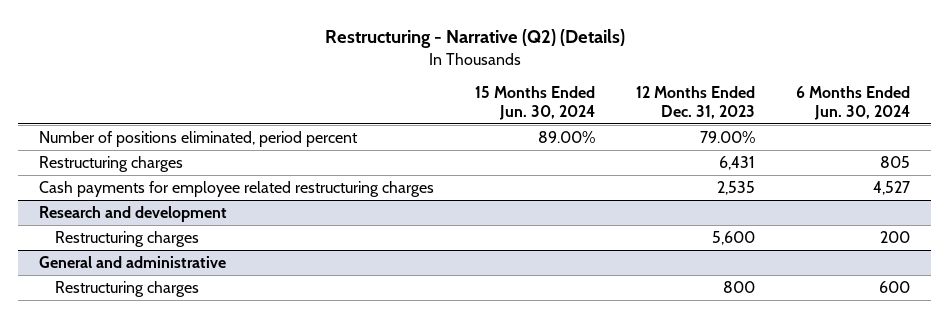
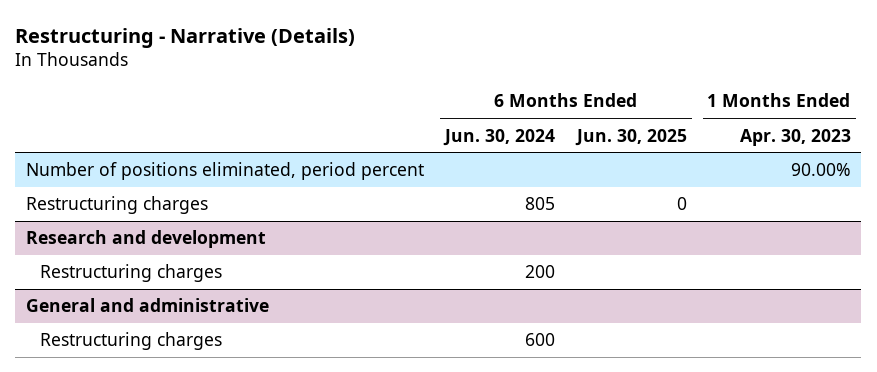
- Restructuring - Narrative (Q2) (Details)
+ Restructuring - Narrative (Details)
- | 15 Months Ended Jun. 30, 2024 | 12 Months Ended Dec. 31, 2023 | 6 Months Ended Jun. 30, 2024
+ | 6 Months Ended Jun. 30, 2024 | 6 Months Ended Jun. 30, 2025 | 1 Months Ended Apr. 30, 2023
- Cash payments for employee related restructuring charges | | 2,535 | 4,527

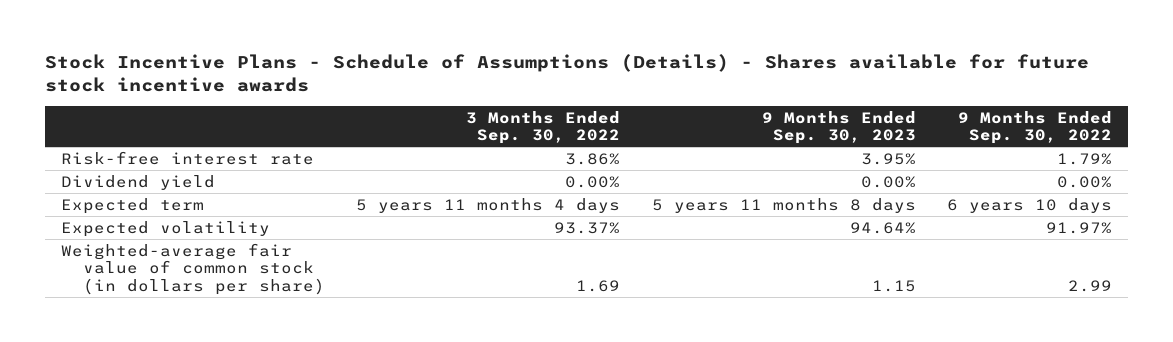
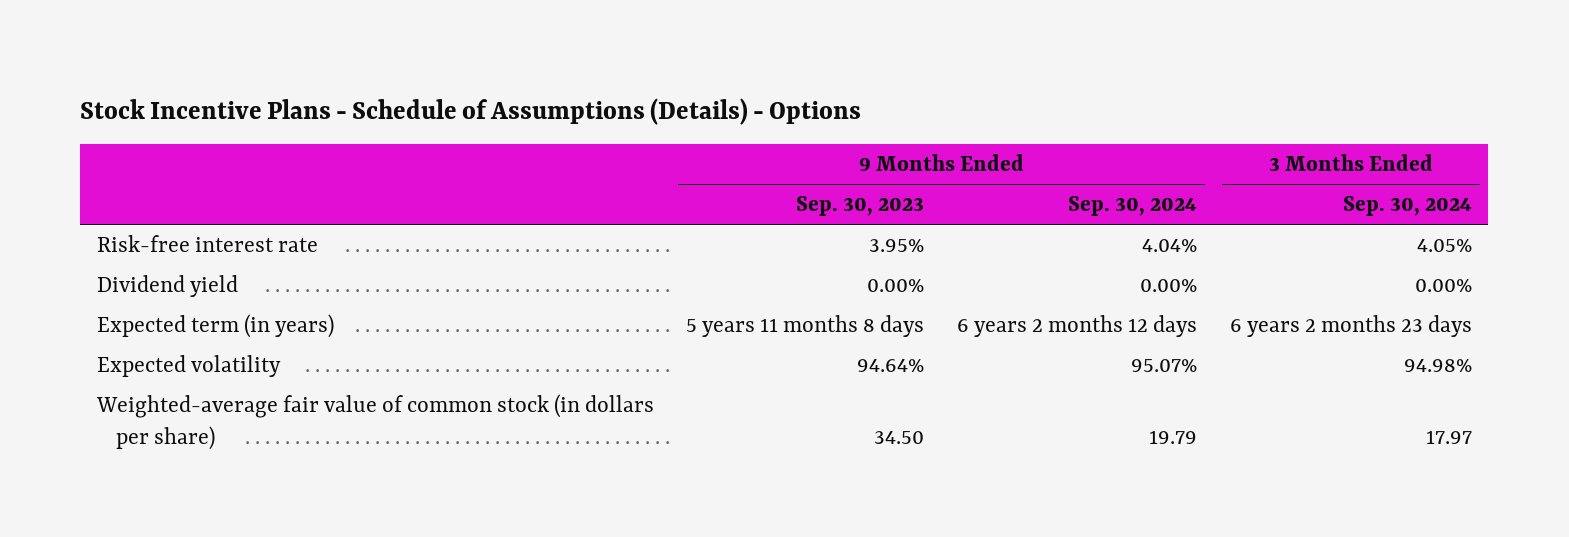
- Stock Incentive Plans - Schedule of Assumptions (Details) - Shares available for future stock incentive awards
+ Stock Incentive Plans - Schedule of Assumptions (Details) - Options
- | 3 Months Ended Sep. 30, 2022 | 9 Months Ended Sep. 30, 2023 | 9 Months Ended Sep. 30, 2022
+ | 9 Months Ended Sep. 30, 2023 | 9 Months Ended Sep. 30, 2024 | 3 Months Ended Sep. 30, 2024
- Expected term | 5 years 11 months 4 days | 5 years 11 months 8 days | 6 years 10 days
+ Expected term (in years) | 5 years 11 months 8 days | 6 years 2 months 12 days | 6 years 2 months 23 days
- Weighted-average fair value of common stock (in dollars per share) | 1.69 | 1.15 | 2.99
+ Weighted-average fair value of common stock (in dollars per share) | 34.50 | 19.79 | 17.97

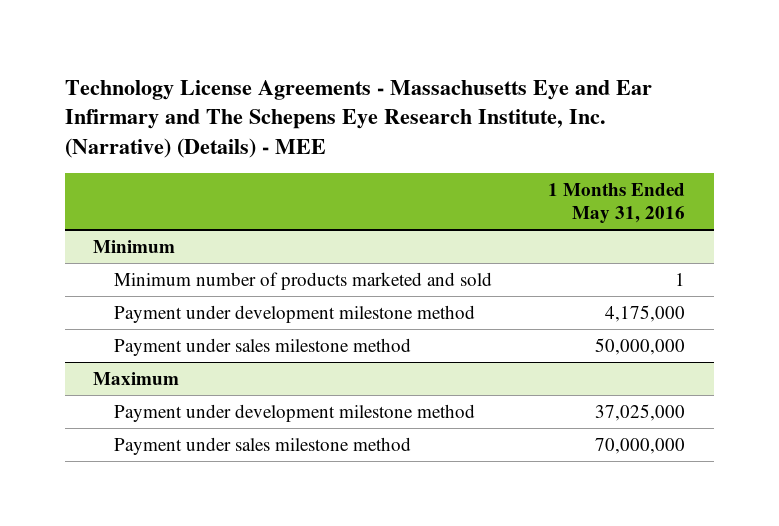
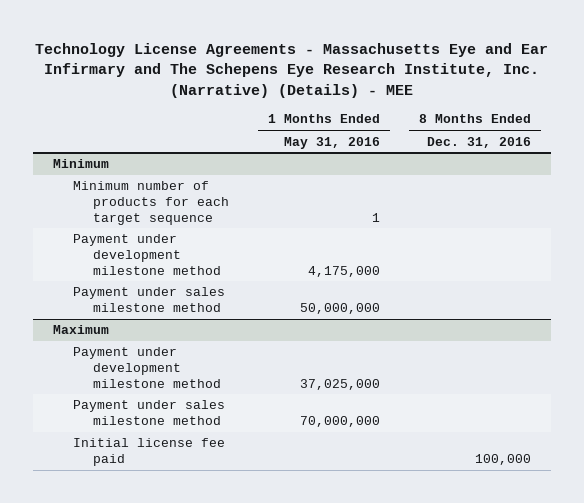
- | 1 Months Ended May 31, 2016
+ | 1 Months Ended May 31, 2016 | 8 Months Ended Dec. 31, 2016
@ Minimum
- Minimum number of products marketed and sold | 1
+ Minimum number of products for each target sequence | 1 |
@ Maximum
+ Initial license fee paid | | 100,000

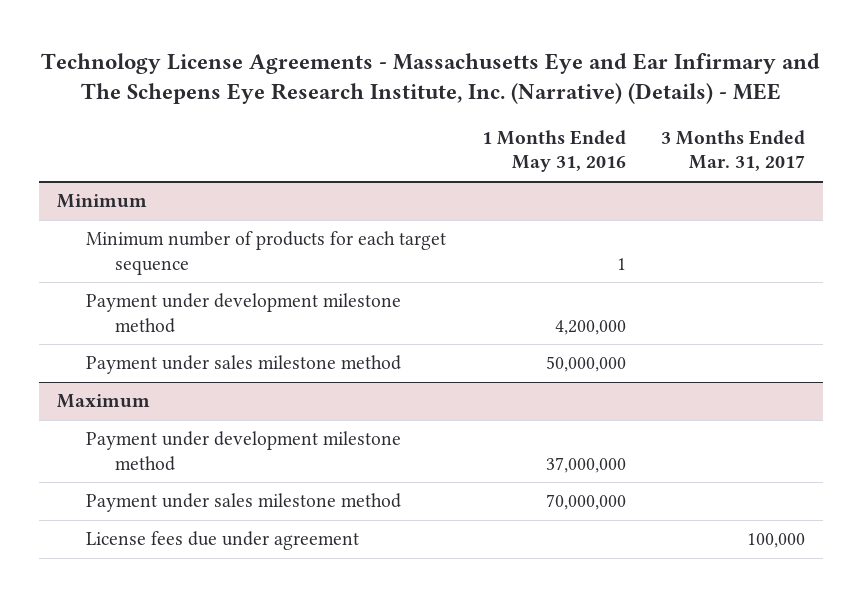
- | 1 Months Ended May 31, 2016 | 8 Months Ended Dec. 31, 2016
+ | 1 Months Ended May 31, 2016 | 3 Months Ended Mar. 31, 2017
@ Minimum
- Payment under development milestone method | 4,175,000 |
+ Payment under development milestone method | 4,200,000 |
@ Maximum
- Payment under development milestone method | 37,025,000 |
+ Payment under development milestone method | 37,000,000 |
- Initial license fee paid | | 100,000
+ License fees due under agreement | | 100,000

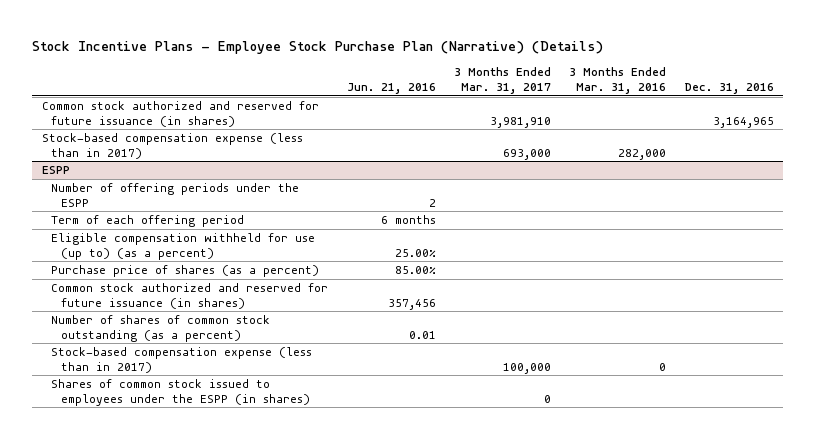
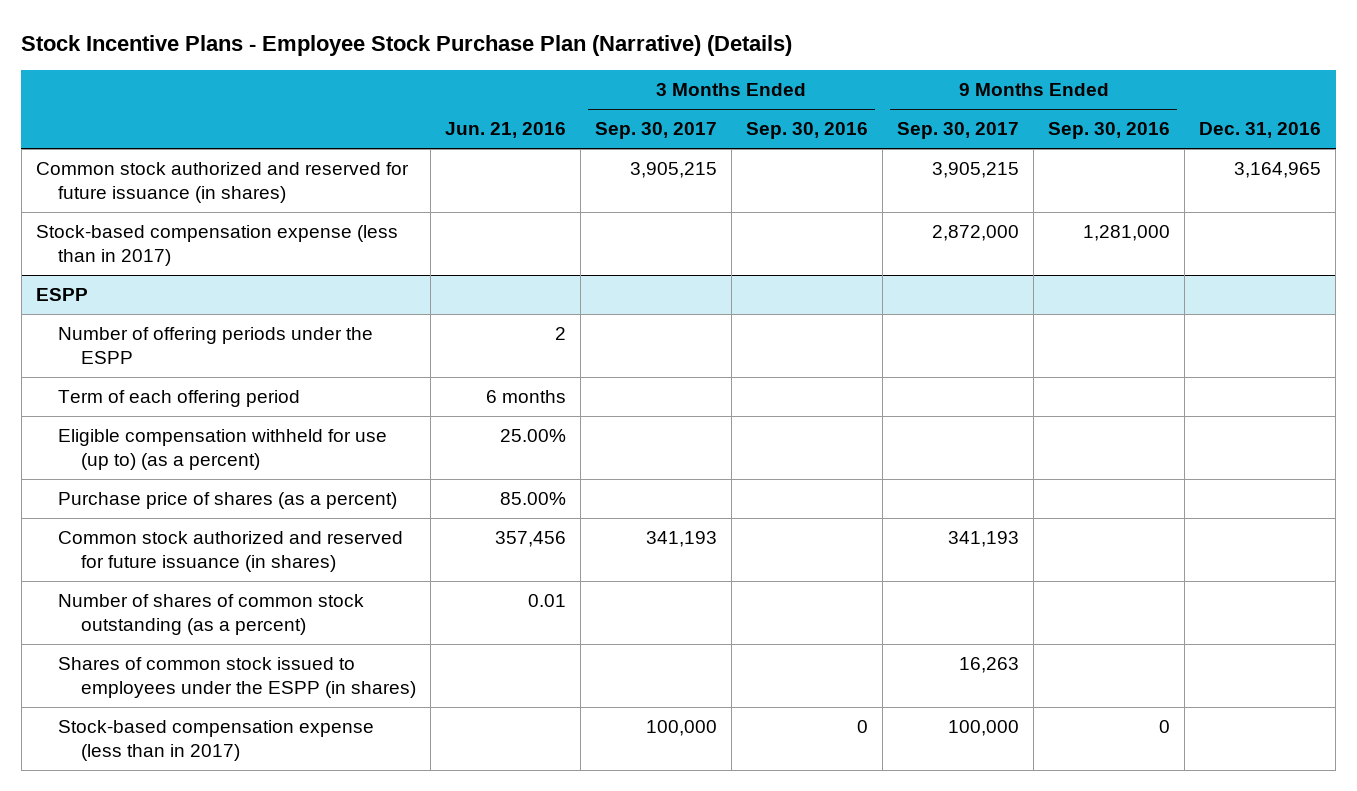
- | Jun. 21, 2016 | 3 Months Ended Mar. 31, 2017 | 3 Months Ended Mar. 31, 2016 | Dec. 31, 2016
+ | Jun. 21, 2016 | 3 Months Ended Sep. 30, 2017 | 3 Months Ended Sep. 30, 2016 | 9 Months Ended Sep. 30, 2017 | 9 Months Ended Sep. 30, 2016 | Dec. 31, 2016
@ ESPP
moved down: Stock-based compensation expense (less than in 2017) | | 100,000 | 0 | 100,000 | 0 |

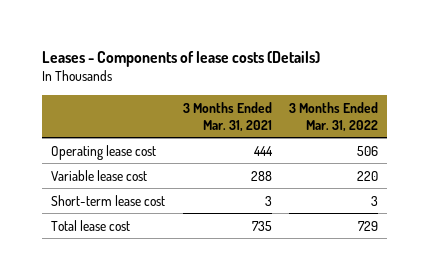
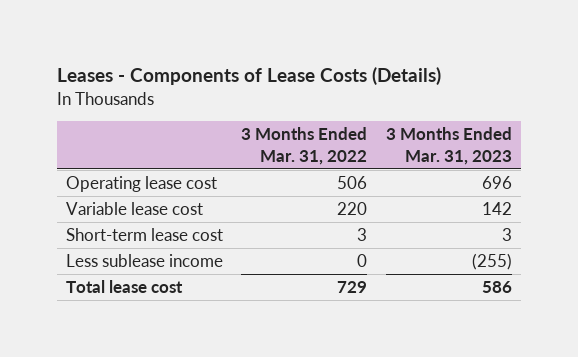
- Leases - Components of lease costs (Details)
+ Leases - Components of Lease Costs (Details)
- | 3 Months Ended Mar. 31, 2021 | 3 Months Ended Mar. 31, 2022
+ | 3 Months Ended Mar. 31, 2022 | 3 Months Ended Mar. 31, 2023
+ Less sublease income | 0 | (255)

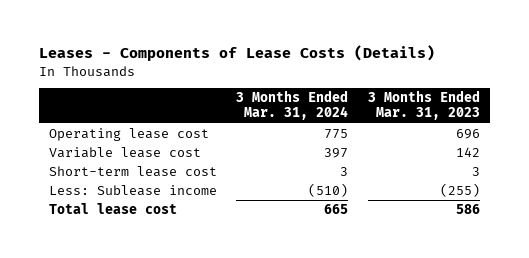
- | 3 Months Ended Mar. 31, 2022 | 3 Months Ended Mar. 31, 2023
+ | 3 Months Ended Mar. 31, 2024 | 3 Months Ended Mar. 31, 2023
- Less sublease income | 0 | (255)
+ Less: Sublease income | (510) | (255)

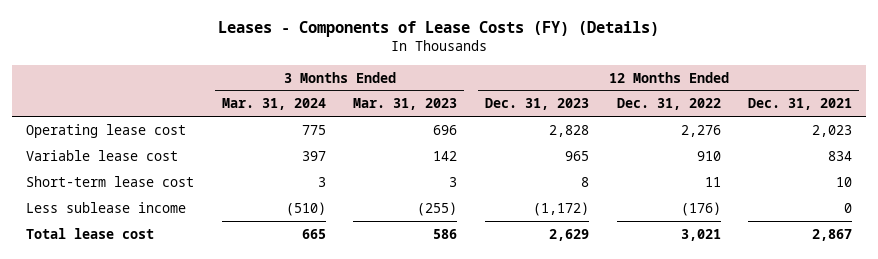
- Leases - Components of Lease Costs (Details)
+ Leases - Components of Lease Costs (FY) (Details)
- | 3 Months Ended Mar. 31, 2024 | 3 Months Ended Mar. 31, 2023
+ | 3 Months Ended Mar. 31, 2024 | 3 Months Ended Mar. 31, 2023 | 12 Months Ended Dec. 31, 2023 | 12 Months Ended Dec. 31, 2022 | 12 Months Ended Dec. 31, 2021
- Less: Sublease income | (510) | (255)
+ Less sublease income | (510) | (255) | (1,172) | (176) | 0

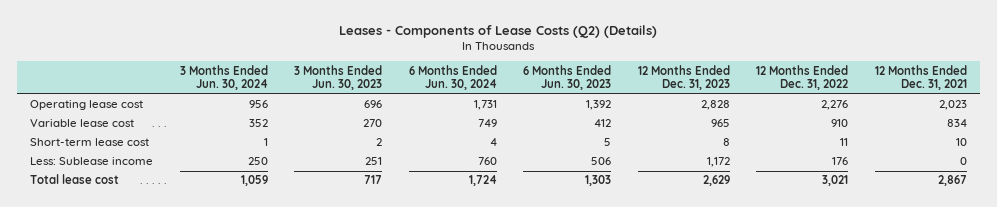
- Leases - Components of Lease Costs (FY) (Details)
+ Leases - Components of Lease Costs (Q2) (Details)
- | 3 Months Ended Mar. 31, 2024 | 3 Months Ended Mar. 31, 2023 | 12 Months Ended Dec. 31, 2023 | 12 Months Ended Dec. 31, 2022 | 12 Months Ended Dec. 31, 2021
+ | 3 Months Ended Jun. 30, 2024 | 3 Months Ended Jun. 30, 2023 | 6 Months Ended Jun. 30, 2024 | 6 Months Ended Jun. 30, 2023 | 12 Months Ended Dec. 31, 2023 | 12 Months Ended Dec. 31, 2022 | 12 Months Ended Dec. 31, 2021
- Less sublease income | (510) | (255) | (1,172) | (176) | 0
+ Less: Sublease income | 250 | 251 | 760 | 506 | 1,172 | 176 | 0

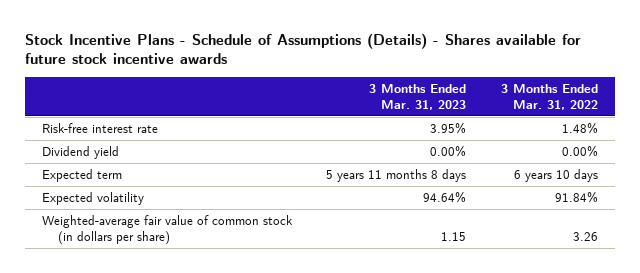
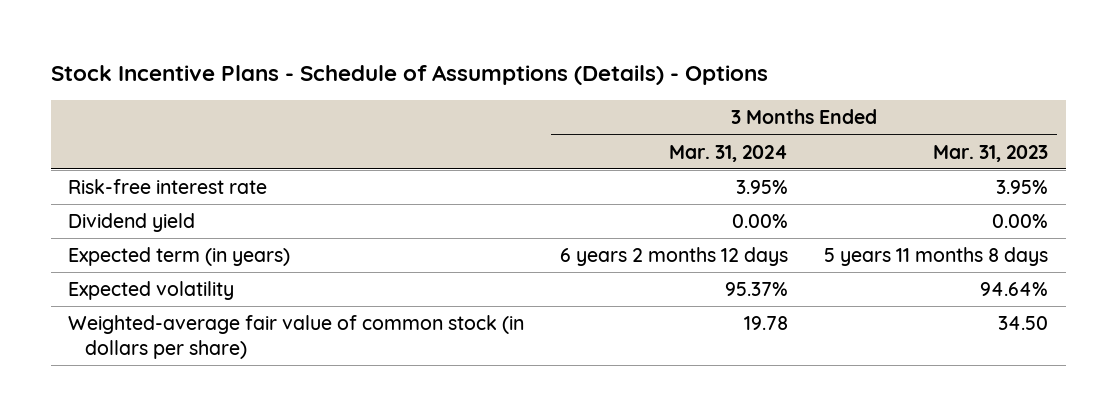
- Stock Incentive Plans - Schedule of Assumptions (Details) - Shares available for future stock incentive awards
+ Stock Incentive Plans - Schedule of Assumptions (Details) - Options
- | 3 Months Ended Mar. 31, 2023 | 3 Months Ended Mar. 31, 2022
+ | 3 Months Ended Mar. 31, 2024 | 3 Months Ended Mar. 31, 2023
- Expected term | 5 years 11 months 8 days | 6 years 10 days
+ Expected term (in years) | 6 years 2 months 12 days | 5 years 11 months 8 days
- Weighted-average fair value of common stock (in dollars per share) | 1.15 | 3.26
+ Weighted-average fair value of common stock (in dollars per share) | 19.78 | 34.50

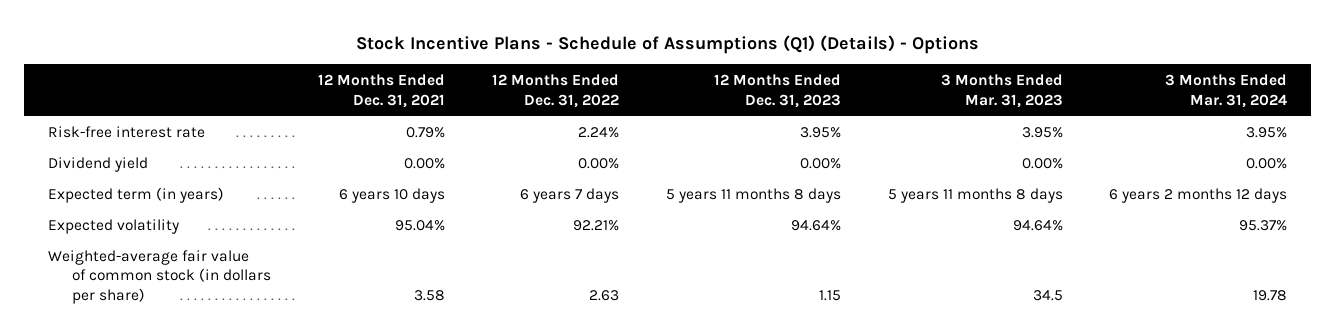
- Stock Incentive Plans - Schedule of Assumptions (Details) - Options
+ Stock Incentive Plans - Schedule of Assumptions (Q1) (Details) - Options
- | 3 Months Ended Mar. 31, 2024 | 3 Months Ended Mar. 31, 2023
+ | 12 Months Ended Dec. 31, 2021 | 12 Months Ended Dec. 31, 2022 | 12 Months Ended Dec. 31, 2023 | 3 Months Ended Mar. 31, 2023 | 3 Months Ended Mar. 31, 2024
- Weighted-average fair value of common stock (in dollars per share) | 19.78 | 34.50
+ Weighted-average fair value of common stock (in dollars per share) | 3.58 | 2.63 | 1.15 | 34.5 | 19.78

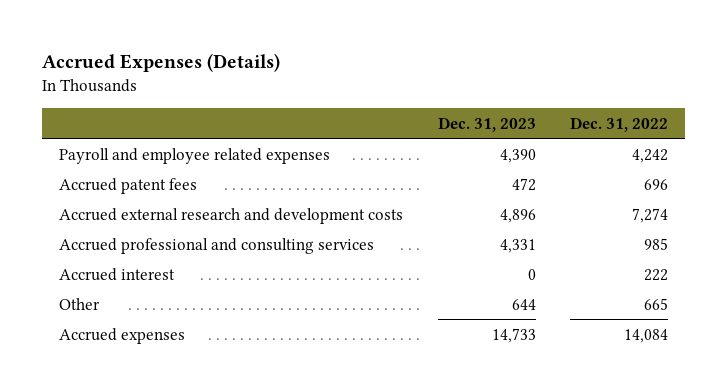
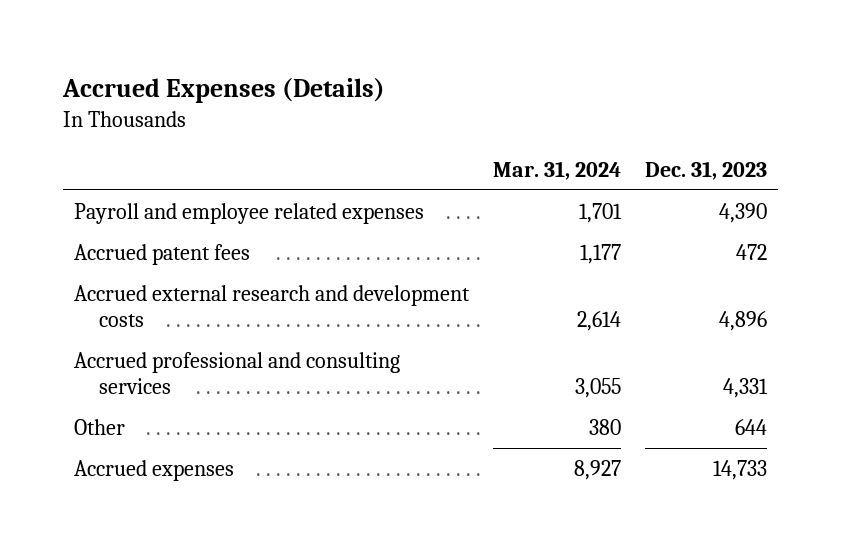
- | Dec. 31, 2023 | Dec. 31, 2022
+ | Mar. 31, 2024 | Dec. 31, 2023
- Accrued interest | 0 | 222

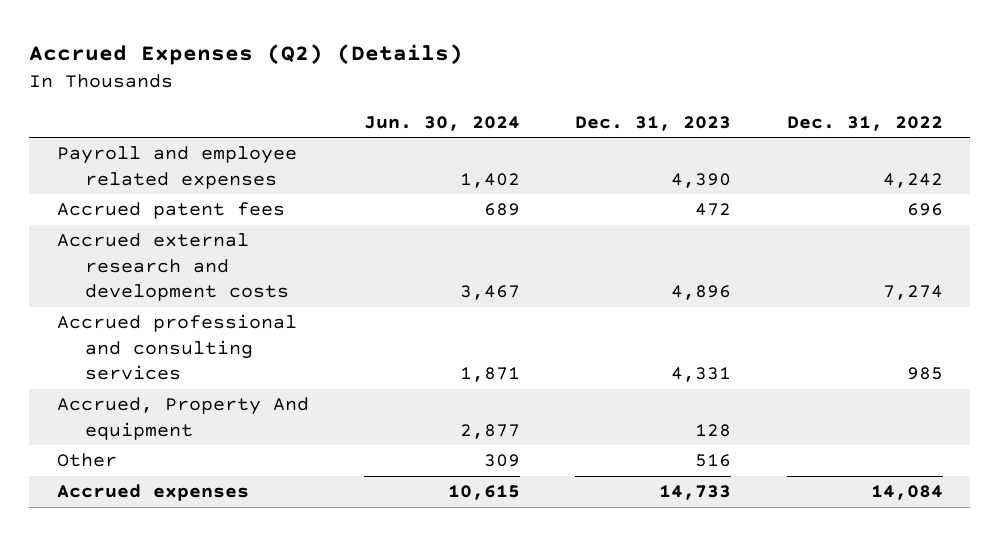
- Accrued Expenses (Details)
+ Accrued Expenses (Q2) (Details)
- | Mar. 31, 2024 | Dec. 31, 2023
+ | Jun. 30, 2024 | Dec. 31, 2023 | Dec. 31, 2022
- Other | 380 | 644
+ Accrued, Property And equipment | 2,877 | 128 |
+ Other | 309 | 516 |

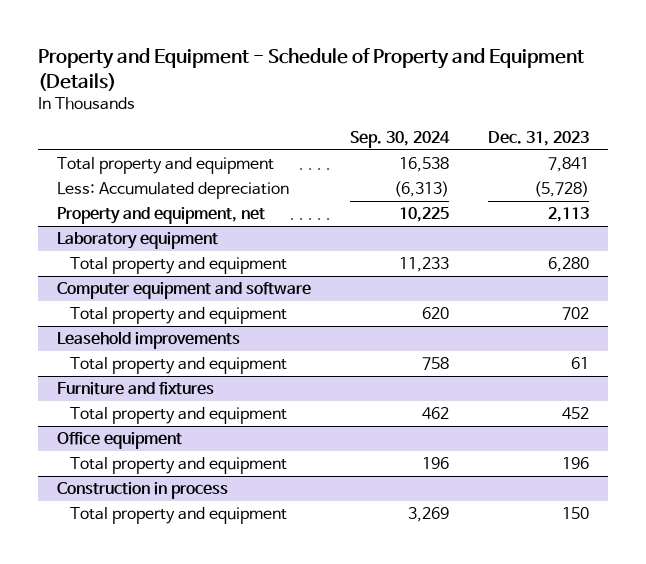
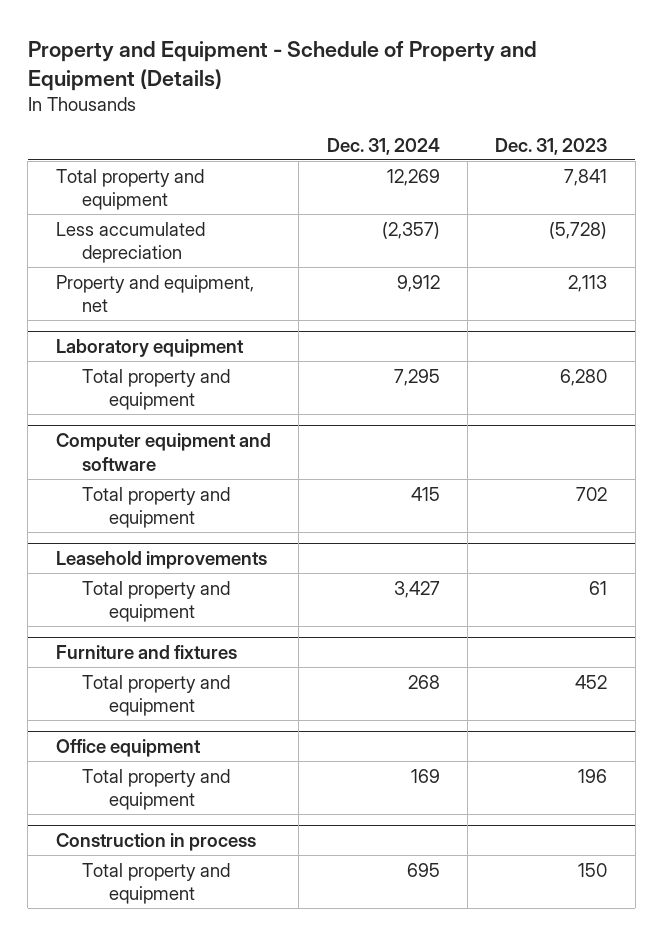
- | Sep. 30, 2024 | Dec. 31, 2023
+ | Dec. 31, 2024 | Dec. 31, 2023
- Less: Accumulated depreciation | (6,313) | (5,728)
+ Less accumulated depreciation | (2,357) | (5,728)

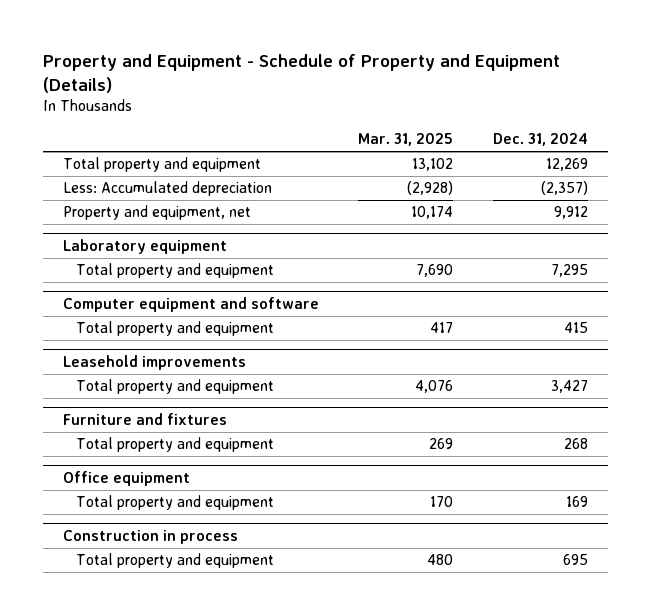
- | Dec. 31, 2024 | Dec. 31, 2023
+ | Mar. 31, 2025 | Dec. 31, 2024
- Less accumulated depreciation | (2,357) | (5,728)
+ Less: Accumulated depreciation | (2,928) | (2,357)

